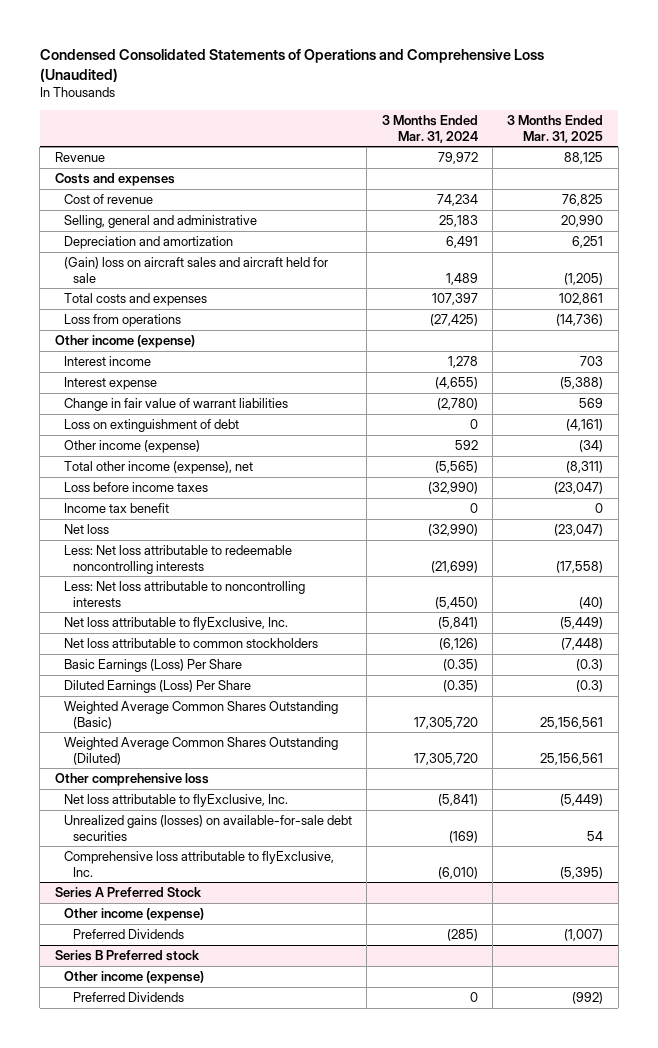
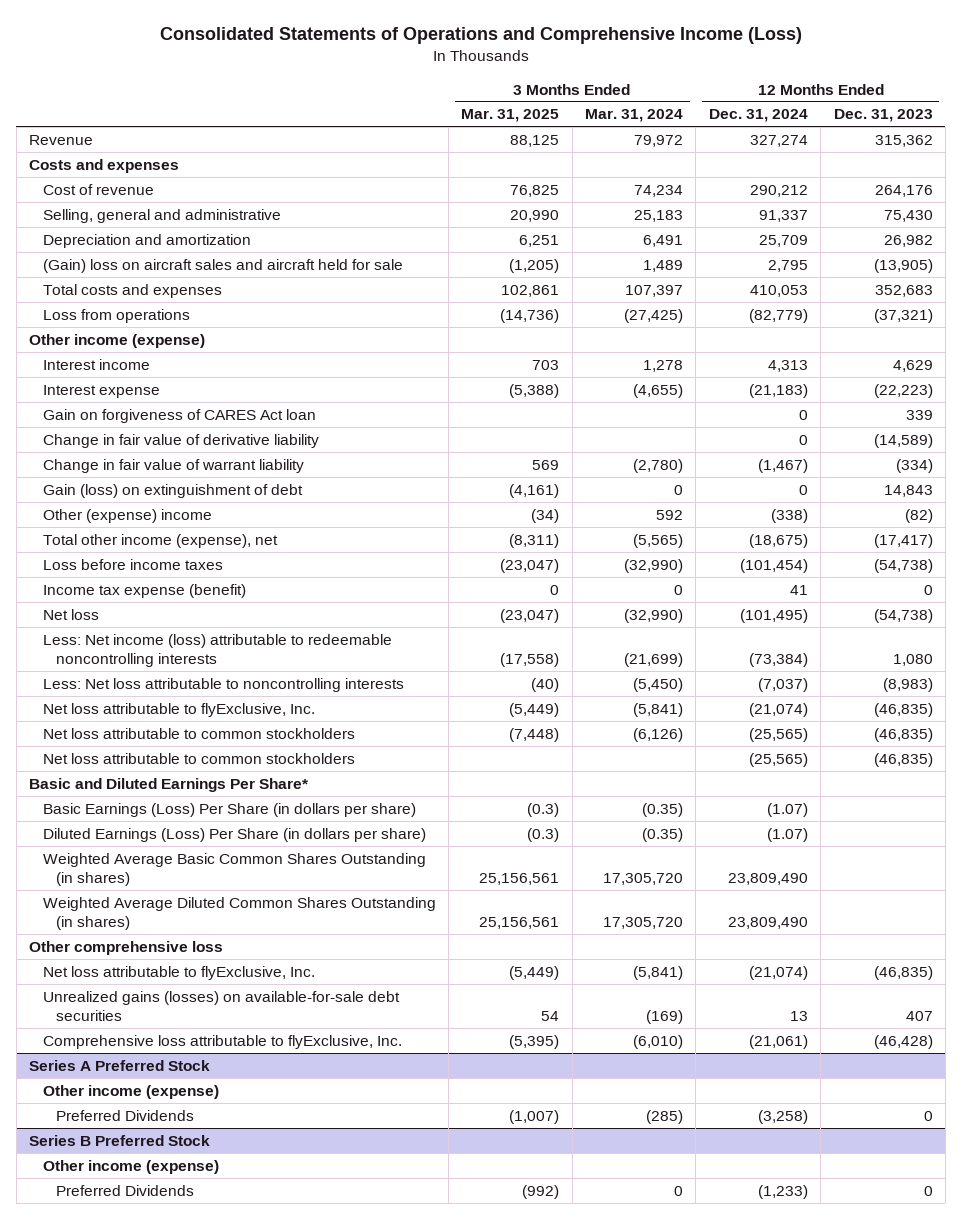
- Condensed Consolidated Statements of Operations and Comprehensive Loss (Unaudited)
+ Consolidated Statements of Operations and Comprehensive Income (Loss)
- | 3 Months Ended Mar. 31, 2024 | 3 Months Ended Mar. 31, 2025
+ | 3 Months Ended Mar. 31, 2025 | 3 Months Ended Mar. 31, 2024 | 12 Months Ended Dec. 31, 2024 | 12 Months Ended Dec. 31, 2023
- Change in fair value of warrant liabilities | (2,780) | 569
- Loss on extinguishment of debt | 0 | (4,161)
- Other income (expense) | 592 | (34)
+ Gain on forgiveness of CARES Act loan | | | 0 | 339
+ Change in fair value of derivative liability | | | 0 | (14,589)
+ Change in fair value of warrant liability | 569 | (2,780) | (1,467) | (334)
+ Gain (loss) on extinguishment of debt | (4,161) | 0 | 0 | 14,843
+ Other (expense) income | (34) | 592 | (338) | (82)
- Income tax benefit | 0 | 0
+ Income tax expense (benefit) | 0 | 0 | 41 | 0
- Less: Net loss attributable to redeemable noncontrolling interests | (21,699) | (17,558)
+ Less: Net income (loss) attributable to redeemable noncontrolling interests | (17,558) | (21,699) | (73,384) | 1,080
- Basic Earnings (Loss) Per Share | (0.35) | (0.3)
- Diluted Earnings (Loss) Per Share | (0.35) | (0.3)
- Weighted Average Common Shares Outstanding (Basic) | 17,305,720 | 25,156,561
- Weighted Average Common Shares Outstanding (Diluted) | 17,305,720 | 25,156,561
+ Net loss attributable to common stockholders | | | (25,565) | (46,835)
+ Basic and Diluted Earnings Per Share*
+ Basic Earnings (Loss) Per Share (in dollars per share) | (0.3) | (0.35) | (1.07) |
+ Diluted Earnings (Loss) Per Share (in dollars per share) | (0.3) | (0.35) | (1.07) |
+ Weighted Average Basic Common Shares Outstanding (in shares) | 25,156,561 | 17,305,720 | 23,809,490 |
+ Weighted Average Diluted Common Shares Outstanding (in shares) | 25,156,561 | 17,305,720 | 23,809,490 |
- Series B Preferred stock
+ Series B Preferred Stock

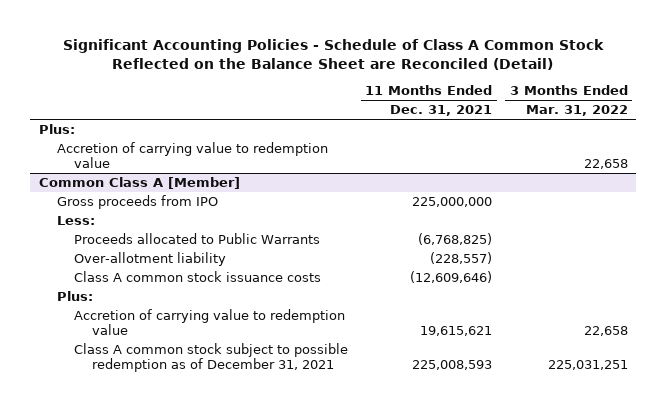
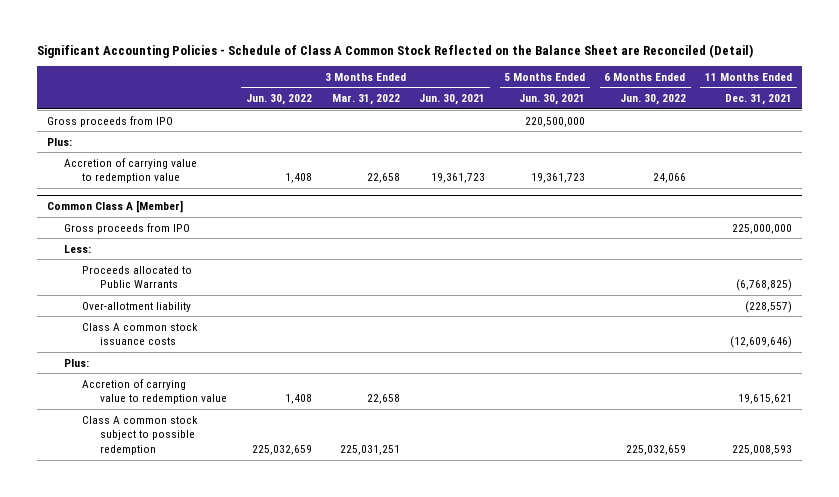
- | 11 Months Ended Dec. 31, 2021 | 3 Months Ended Mar. 31, 2022
+ | 3 Months Ended Jun. 30, 2022 | 3 Months Ended Mar. 31, 2022 | 3 Months Ended Jun. 30, 2021 | 5 Months Ended Jun. 30, 2021 | 6 Months Ended Jun. 30, 2022 | 11 Months Ended Dec. 31, 2021
+ Gross proceeds from IPO | | | | 220,500,000 | |
@ Common Class A [Member]
- Class A common stock subject to possible redemption as of December 31, 2021 | 225,008,593 | 225,031,251
+ Class A common stock subject to possible redemption | 225,032,659 | 225,031,251 | | | 225,032,659 | 225,008,593

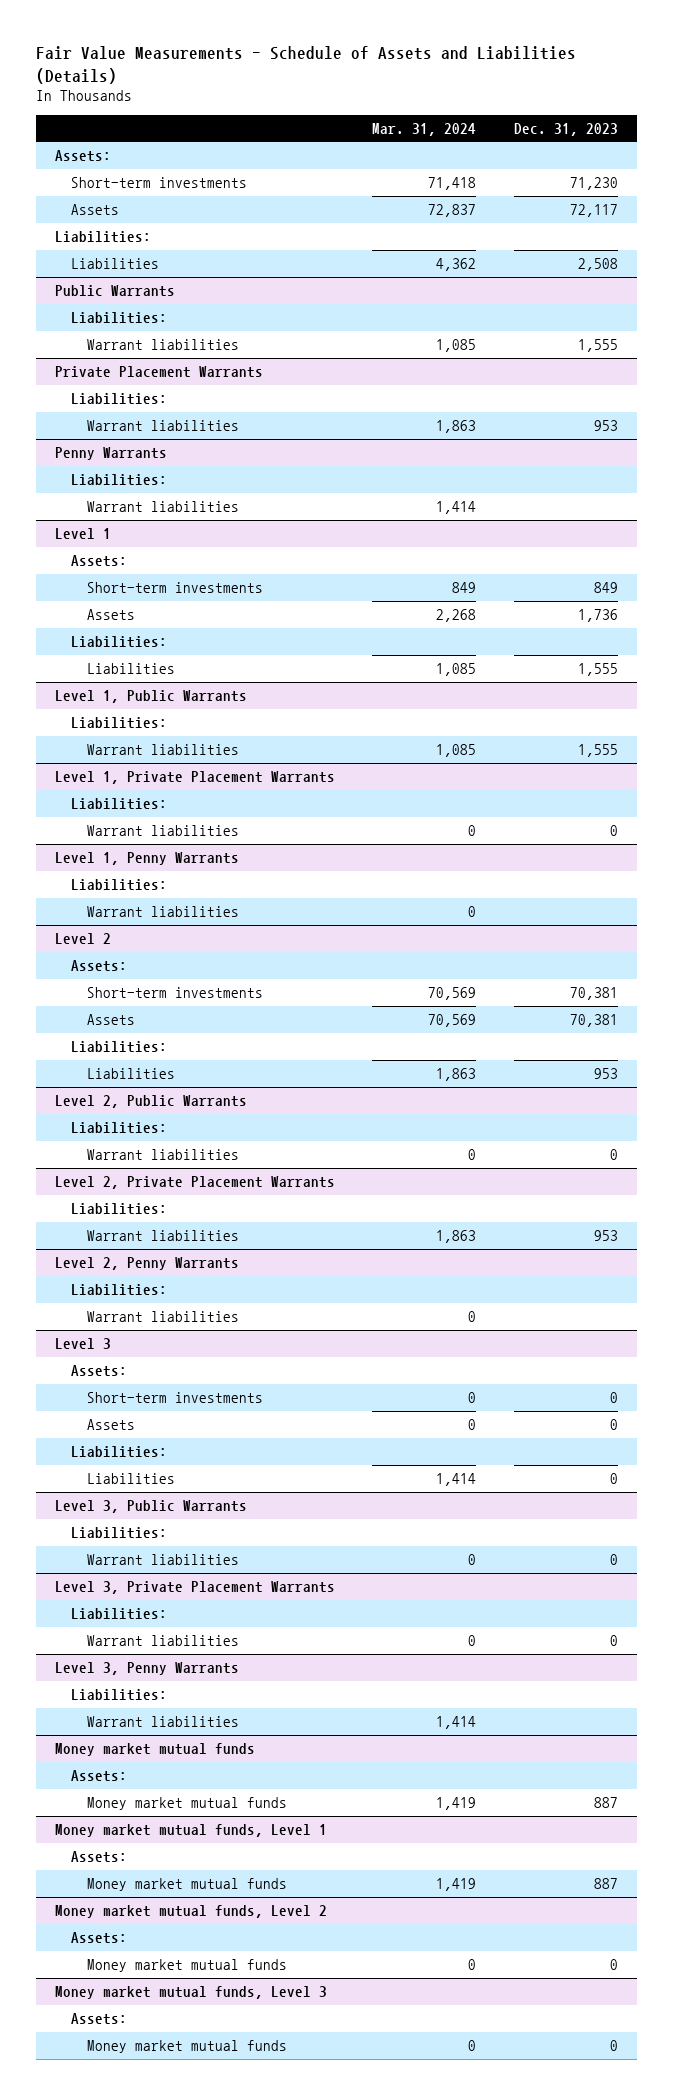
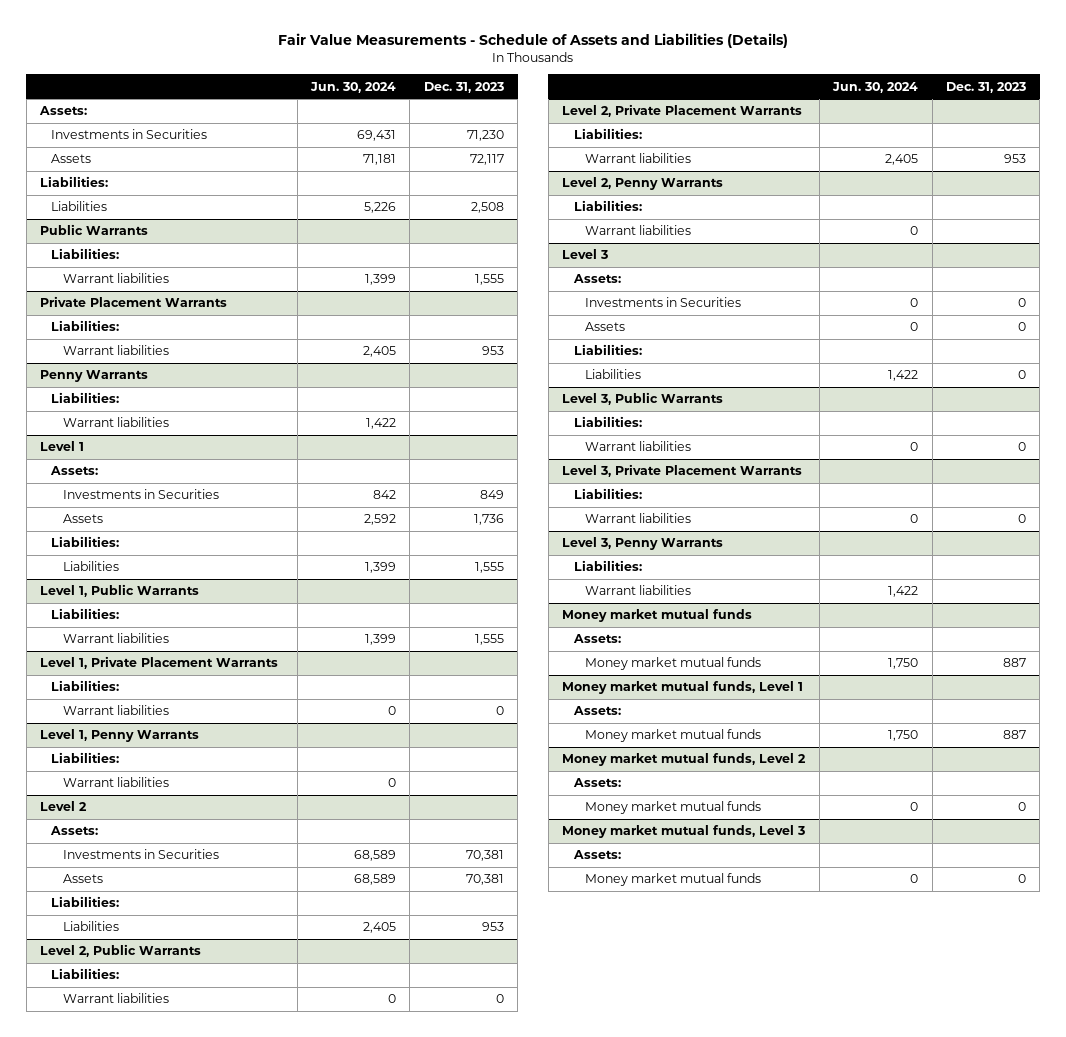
- | Mar. 31, 2024 | Dec. 31, 2023
+ | Jun. 30, 2024 | Dec. 31, 2023
- Short-term investments | 71,418 | 71,230
+ Investments in Securities | 69,431 | 71,230
@ Level 1
- Short-term investments | 849 | 849
+ Investments in Securities | 842 | 849
@ Level 2
- Short-term investments | 70,569 | 70,381
+ Investments in Securities | 68,589 | 70,381
@ Level 3
- Short-term investments | 0 | 0
+ Investments in Securities | 0 | 0

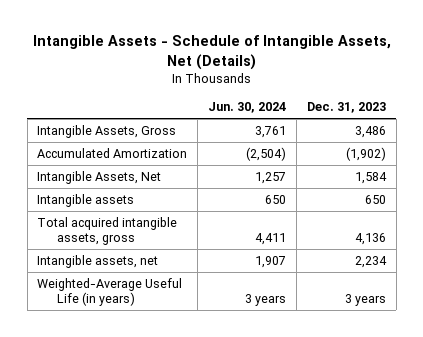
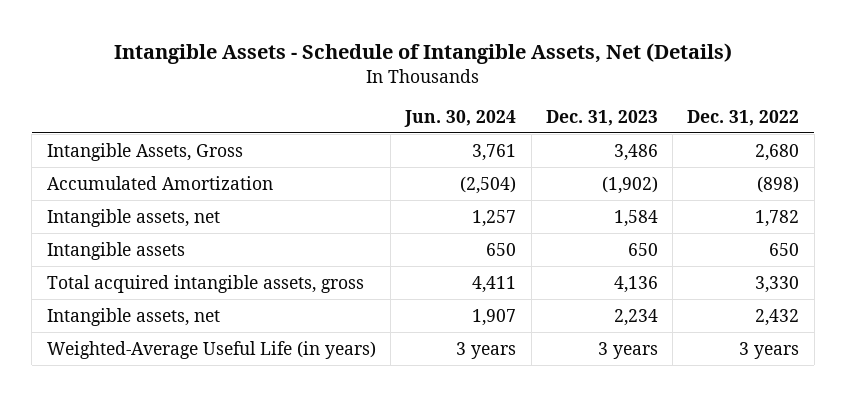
- | Jun. 30, 2024 | Dec. 31, 2023
+ | Jun. 30, 2024 | Dec. 31, 2023 | Dec. 31, 2022
- Intangible Assets, Net | 1,257 | 1,584
+ Intangible assets, net | 1,257 | 1,584 | 1,782

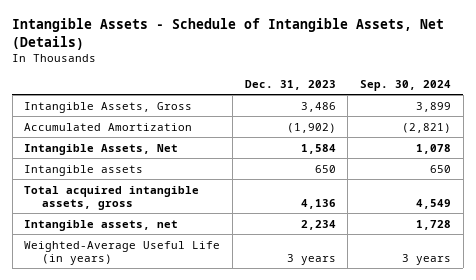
- | Jun. 30, 2024 | Dec. 31, 2023 | Dec. 31, 2022
+ | Dec. 31, 2023 | Sep. 30, 2024
- Intangible assets, net | 1,257 | 1,584 | 1,782
+ Intangible Assets, Net | 1,584 | 1,078

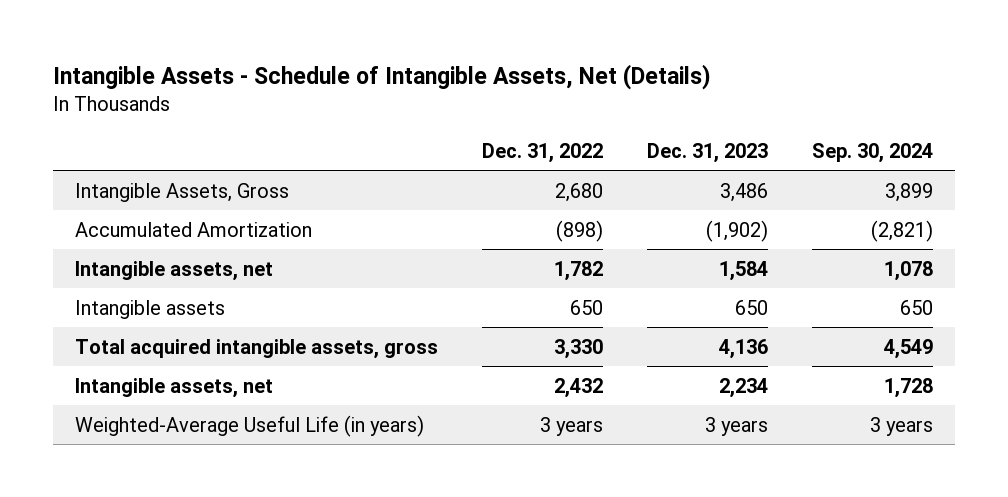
- | Dec. 31, 2023 | Sep. 30, 2024
+ | Dec. 31, 2022 | Dec. 31, 2023 | Sep. 30, 2024
- Intangible Assets, Net | 1,584 | 1,078
+ Intangible assets, net | 1,782 | 1,584 | 1,078

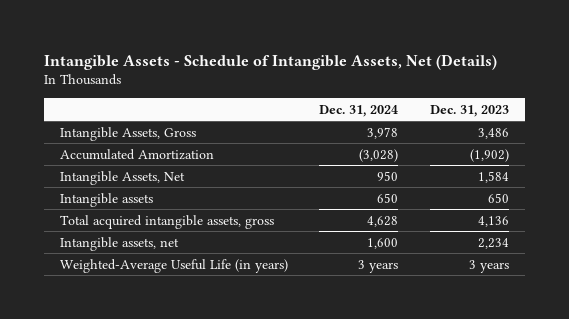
- | Dec. 31, 2022 | Dec. 31, 2023 | Sep. 30, 2024
+ | Dec. 31, 2024 | Dec. 31, 2023
- Intangible assets, net | 1,782 | 1,584 | 1,078
+ Intangible Assets, Net | 950 | 1,584

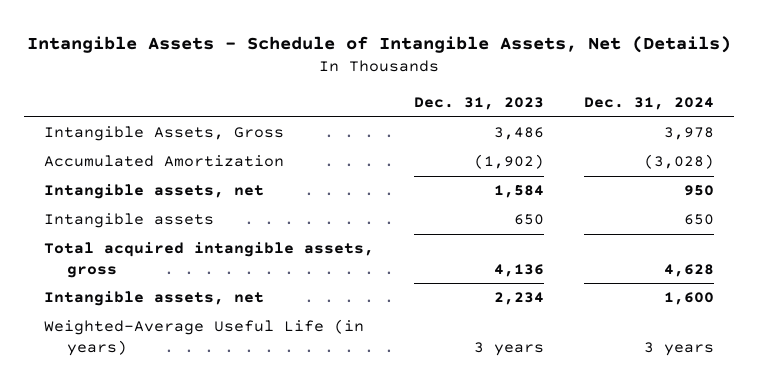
- | Dec. 31, 2024 | Dec. 31, 2023
+ | Dec. 31, 2023 | Dec. 31, 2024
- Intangible Assets, Net | 950 | 1,584
+ Intangible assets, net | 1,584 | 950

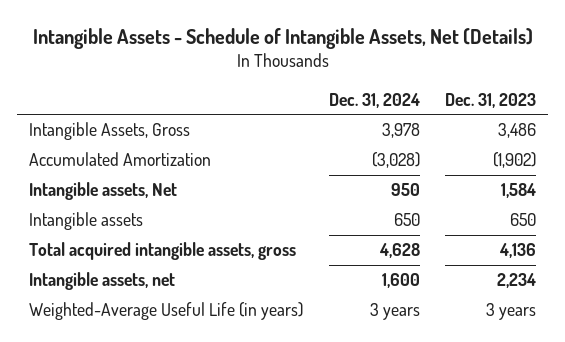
- | Dec. 31, 2023 | Dec. 31, 2024
+ | Dec. 31, 2024 | Dec. 31, 2023
- Intangible assets, net | 1,584 | 950
+ Intangible assets, Net | 950 | 1,584

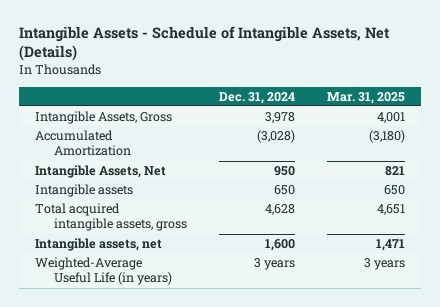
- | Dec. 31, 2024 | Dec. 31, 2023
+ | Dec. 31, 2024 | Mar. 31, 2025
- Intangible assets, Net | 950 | 1,584
+ Intangible Assets, Net | 950 | 821

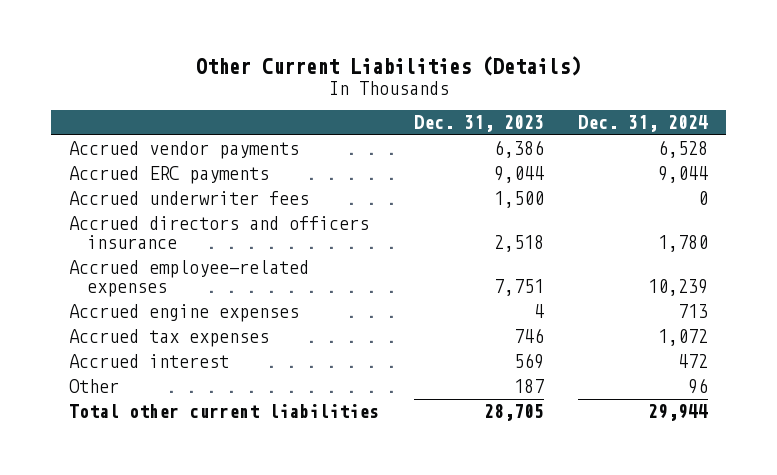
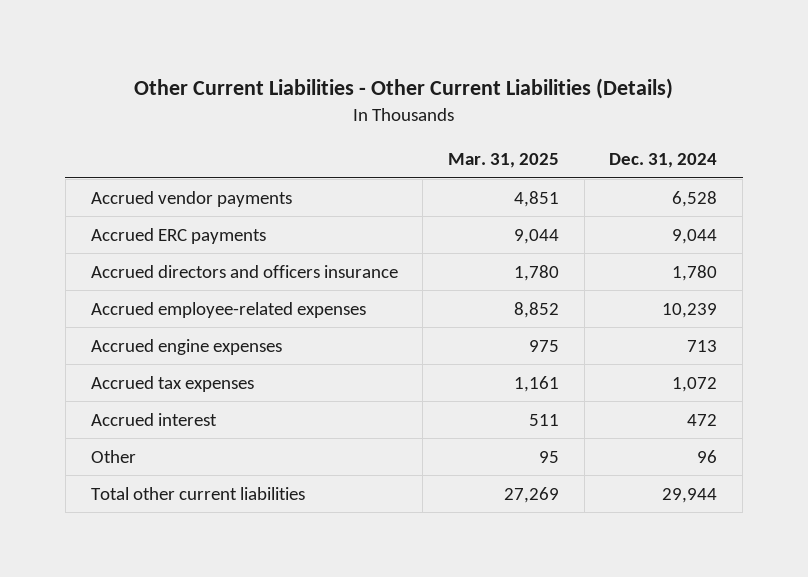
- Other Current Liabilities (Details)
+ Other Current Liabilities - Other Current Liabilities (Details)
- | Dec. 31, 2023 | Dec. 31, 2024
+ | Mar. 31, 2025 | Dec. 31, 2024
- Accrued underwriter fees | 1,500 | 0

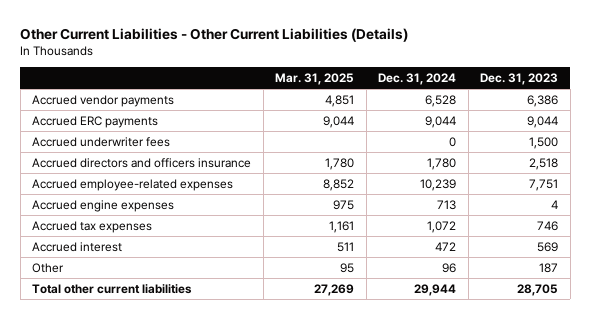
- | Mar. 31, 2025 | Dec. 31, 2024
+ | Mar. 31, 2025 | Dec. 31, 2024 | Dec. 31, 2023
+ Accrued underwriter fees | | 0 | 1,500

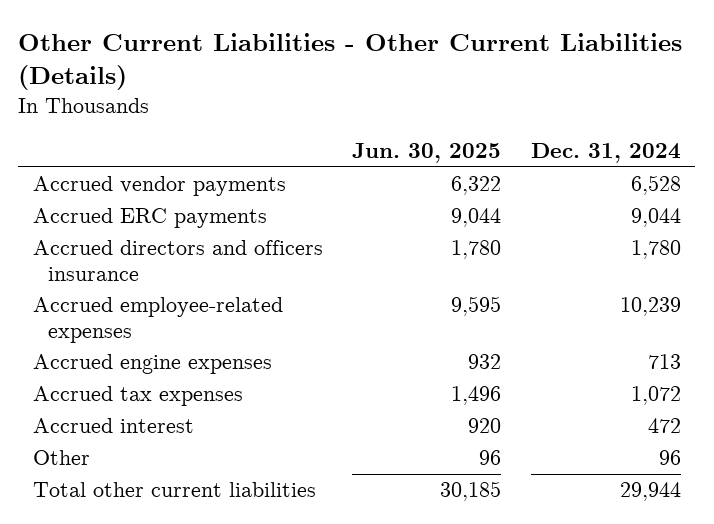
- | Mar. 31, 2025 | Dec. 31, 2024 | Dec. 31, 2023
+ | Jun. 30, 2025 | Dec. 31, 2024
- Accrued underwriter fees | | 0 | 1,500

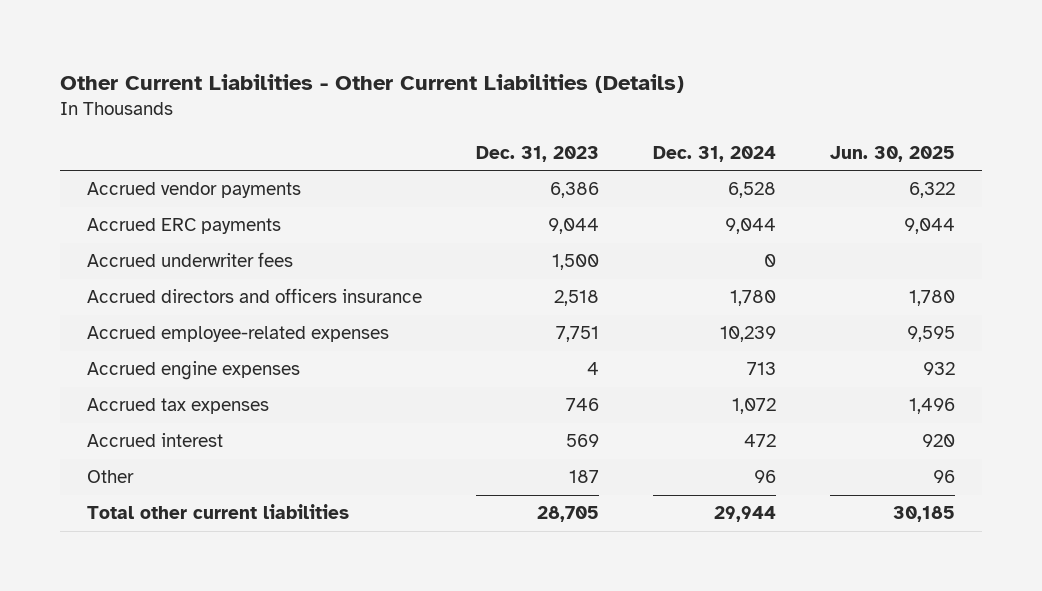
- | Jun. 30, 2025 | Dec. 31, 2024
+ | Dec. 31, 2023 | Dec. 31, 2024 | Jun. 30, 2025
+ Accrued underwriter fees | 1,500 | 0 |

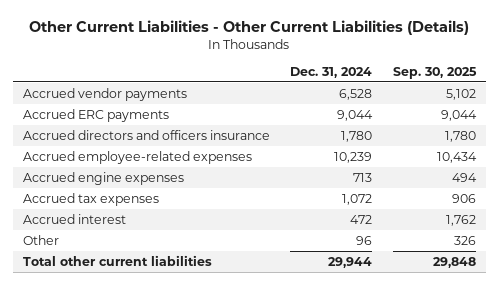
- | Dec. 31, 2023 | Dec. 31, 2024 | Jun. 30, 2025
+ | Dec. 31, 2024 | Sep. 30, 2025
- Accrued underwriter fees | 1,500 | 0 |

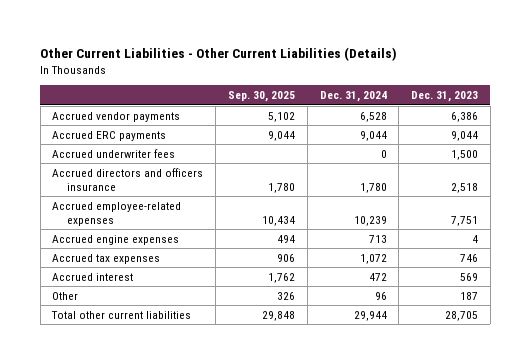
- | Dec. 31, 2024 | Sep. 30, 2025
+ | Sep. 30, 2025 | Dec. 31, 2024 | Dec. 31, 2023
+ Accrued underwriter fees | | 0 | 1,500

